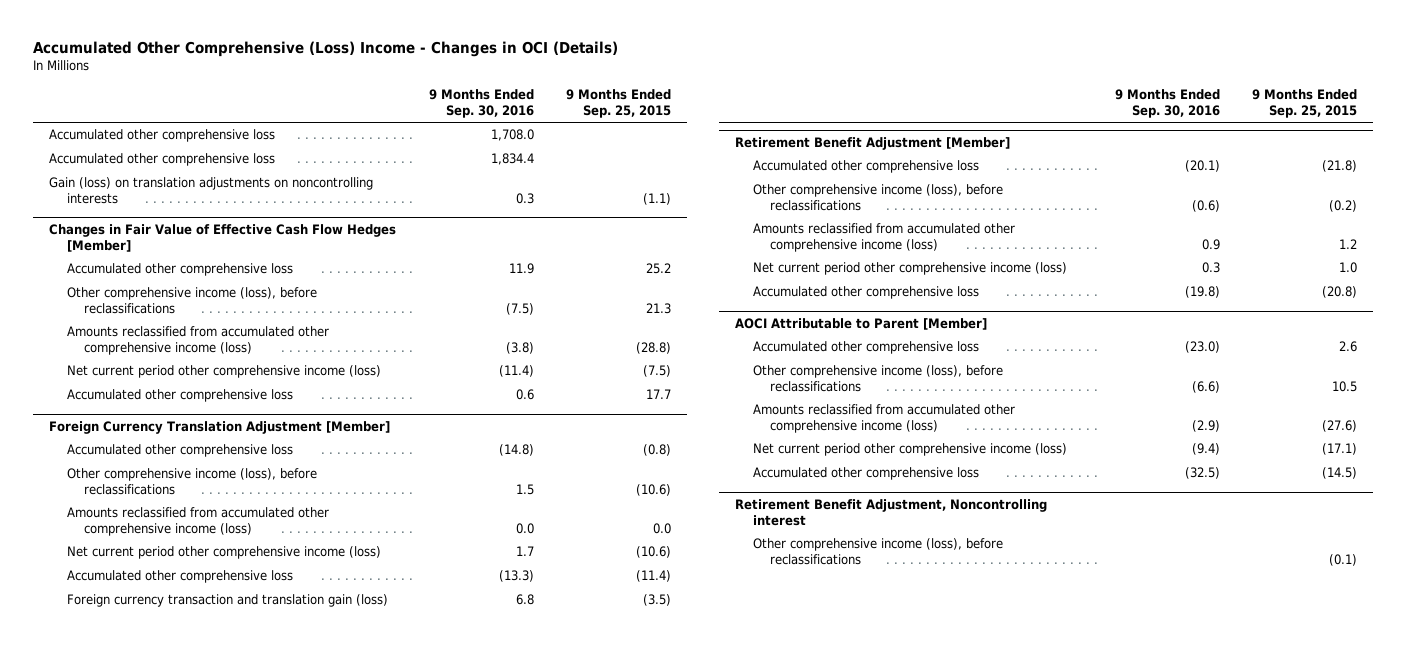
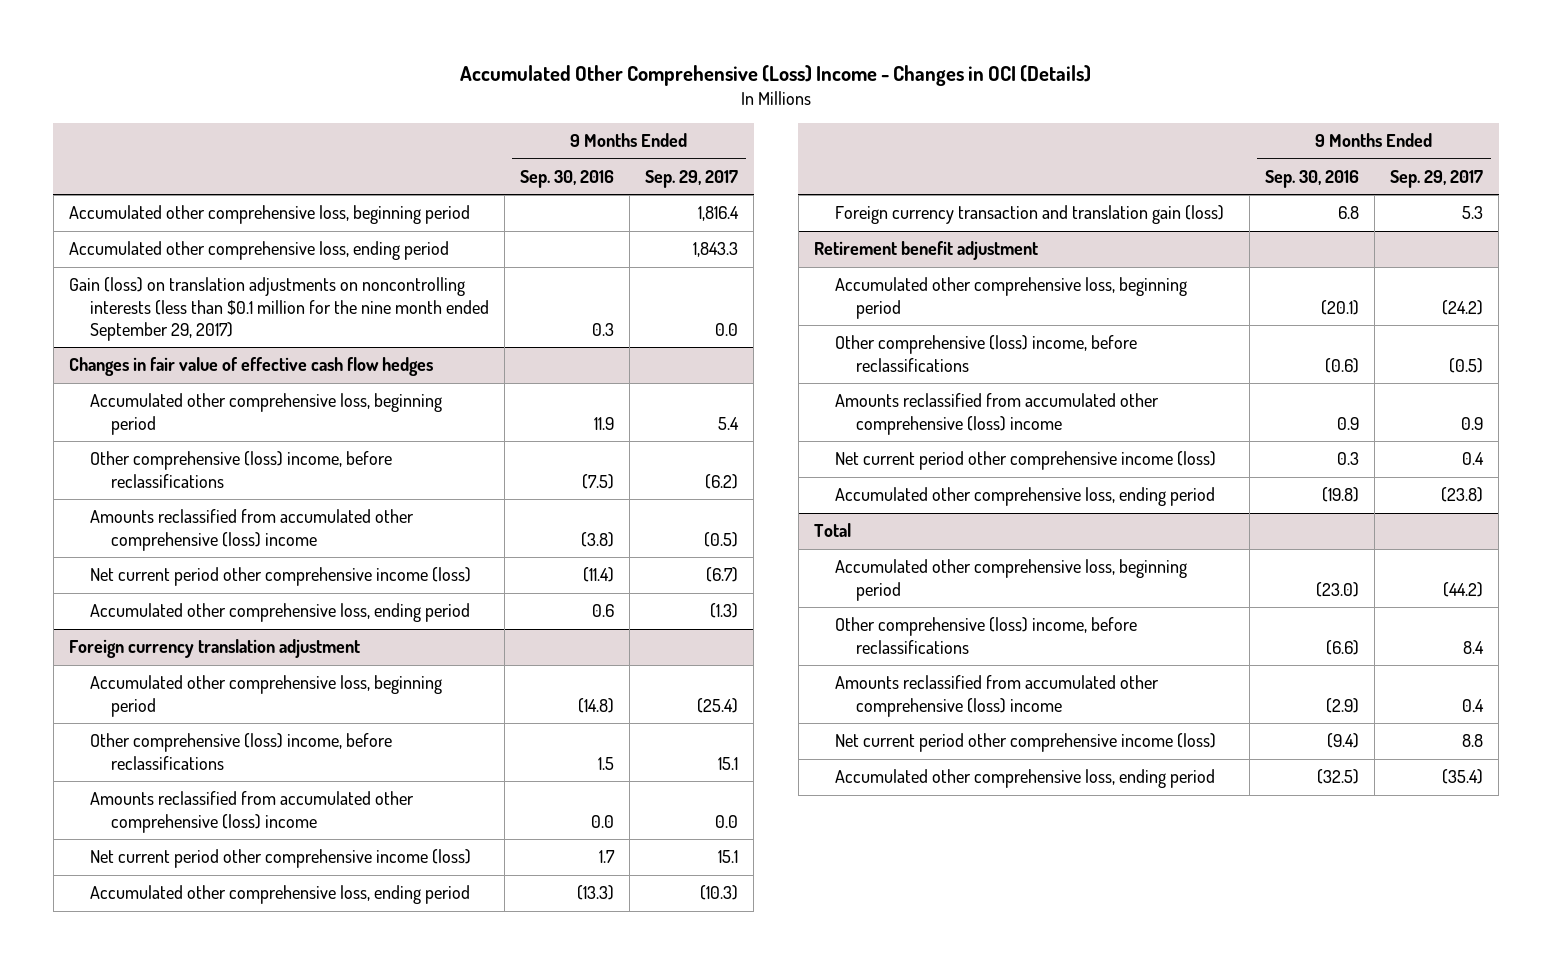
- | 9 Months Ended Sep. 30, 2016 | 9 Months Ended Sep. 25, 2015
+ | 9 Months Ended Sep. 30, 2016 | 9 Months Ended Sep. 29, 2017
- Accumulated other comprehensive loss | 1,708.0 |
- Accumulated other comprehensive loss | 1,834.4 |
- Gain (loss) on translation adjustments on noncontrolling interests | 0.3 | (1.1)
- Changes in Fair Value of Effective Cash Flow Hedges [Member]
- Accumulated other comprehensive loss | 11.9 | 25.2
- Other comprehensive income (loss), before reclassifications | (7.5) | 21.3
- Amounts reclassified from accumulated other comprehensive income (loss) | (3.8) | (28.8)
+ Accumulated other comprehensive loss, beginning period | | 1,816.4
+ Accumulated other comprehensive loss, ending period | | 1,843.3
+ Gain (loss) on translation adjustments on noncontrolling interests (less than $0.1 million for the nine month ended September 29, 2017) | 0.3 | 0.0
+ Changes in fair value of effective cash flow hedges
+ Accumulated other comprehensive loss, beginning period | 11.9 | 5.4
+ Other comprehensive (loss) income, before reclassifications | (7.5) | (6.2)
+ Amounts reclassified from accumulated other comprehensive (loss) income | (3.8) | (0.5)
- Accumulated other comprehensive loss | 0.6 | 17.7
- Foreign Currency Translation Adjustment [Member]
- Accumulated other comprehensive loss | (14.8) | (0.8)
- Other comprehensive income (loss), before reclassifications | 1.5 | (10.6)
- Amounts reclassified from accumulated other comprehensive income (loss) | 0.0 | 0.0
+ Accumulated other comprehensive loss, ending period | 0.6 | (1.3)
+ Foreign currency translation adjustment
+ Accumulated other comprehensive loss, beginning period | (14.8) | (25.4)
+ Other comprehensive (loss) income, before reclassifications | 1.5 | 15.1
+ Amounts reclassified from accumulated other comprehensive (loss) income | 0.0 | 0.0
- Accumulated other comprehensive loss | (13.3) | (11.4)
+ Accumulated other comprehensive loss, ending period | (13.3) | (10.3)
- Retirement Benefit Adjustment [Member]
- Accumulated other comprehensive loss | (20.1) | (21.8)
- Other comprehensive income (loss), before reclassifications | (0.6) | (0.2)
- Amounts reclassified from accumulated other comprehensive income (loss) | 0.9 | 1.2
+ Retirement benefit adjustment
+ Accumulated other comprehensive loss, beginning period | (20.1) | (24.2)
+ Other comprehensive (loss) income, before reclassifications | (0.6) | (0.5)
+ Amounts reclassified from accumulated other comprehensive (loss) income | 0.9 | 0.9
- Accumulated other comprehensive loss | (19.8) | (20.8)
- AOCI Attributable to Parent [Member]
- Accumulated other comprehensive loss | (23.0) | 2.6
- Other comprehensive income (loss), before reclassifications | (6.6) | 10.5
- Amounts reclassified from accumulated other comprehensive income (loss) | (2.9) | (27.6)
+ Accumulated other comprehensive loss, ending period | (19.8) | (23.8)
+ Total
+ Accumulated other comprehensive loss, beginning period | (23.0) | (44.2)
+ Other comprehensive (loss) income, before reclassifications | (6.6) | 8.4
+ Amounts reclassified from accumulated other comprehensive (loss) income | (2.9) | 0.4
- Accumulated other comprehensive loss | (32.5) | (14.5)
- Retirement Benefit Adjustment, Noncontrolling interest
- Other comprehensive income (loss), before reclassifications | | (0.1)
+ Accumulated other comprehensive loss, ending period | (32.5) | (35.4)

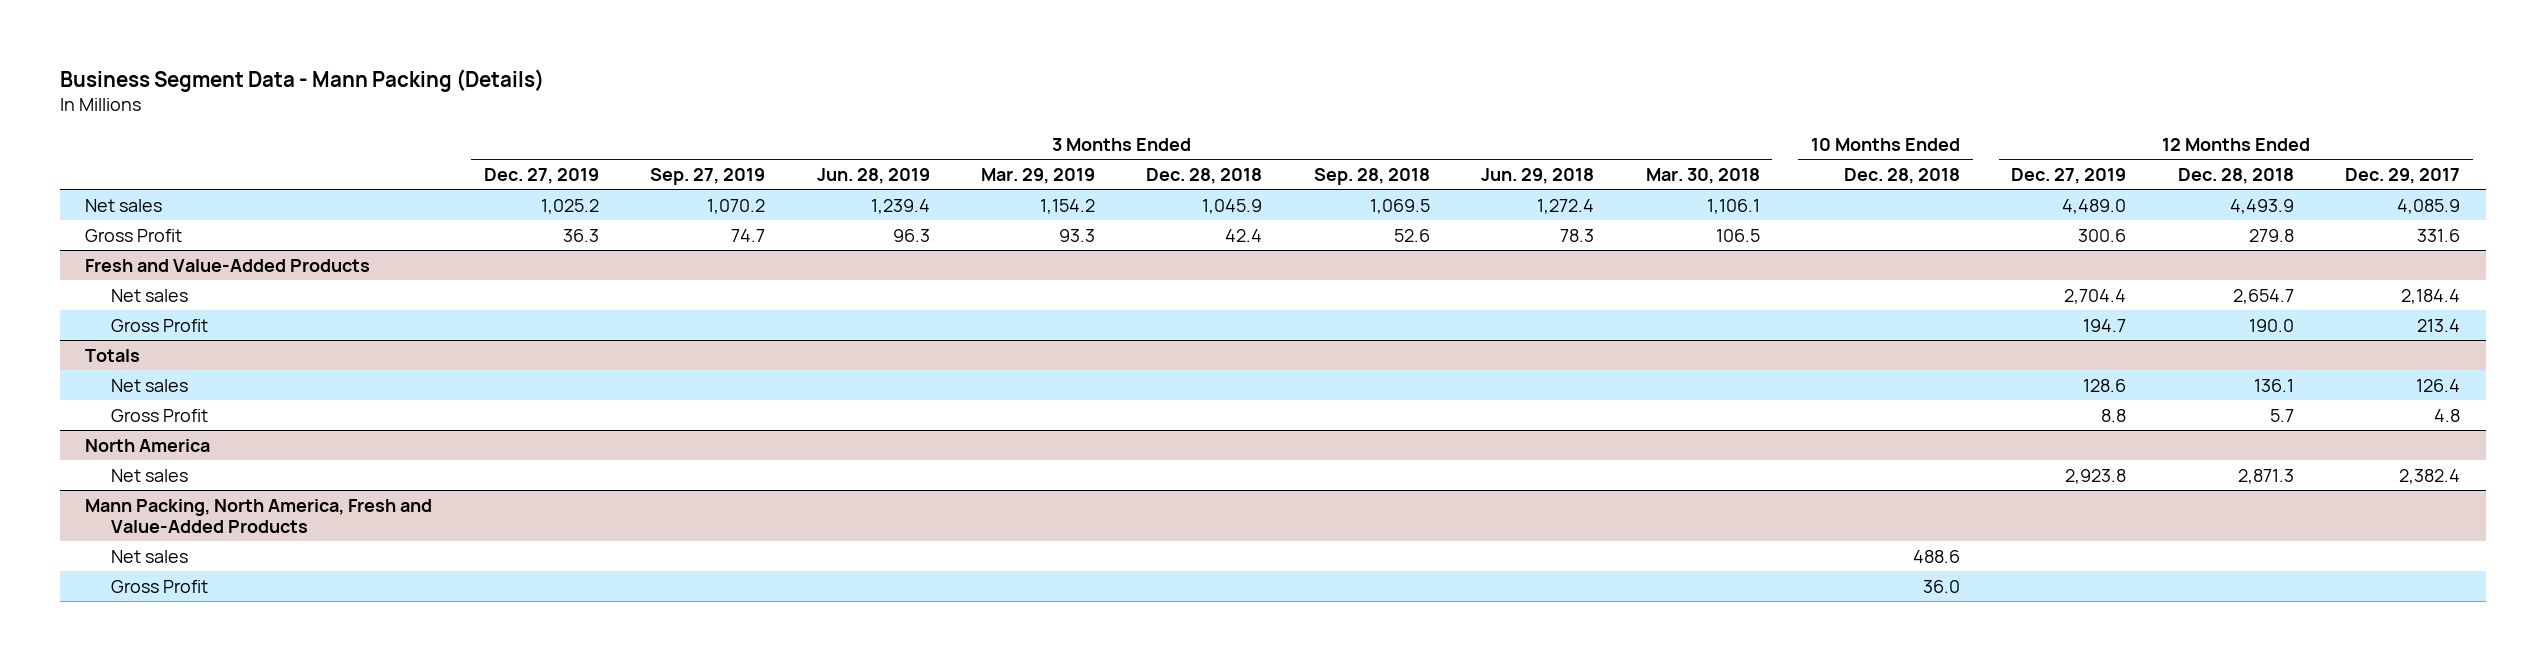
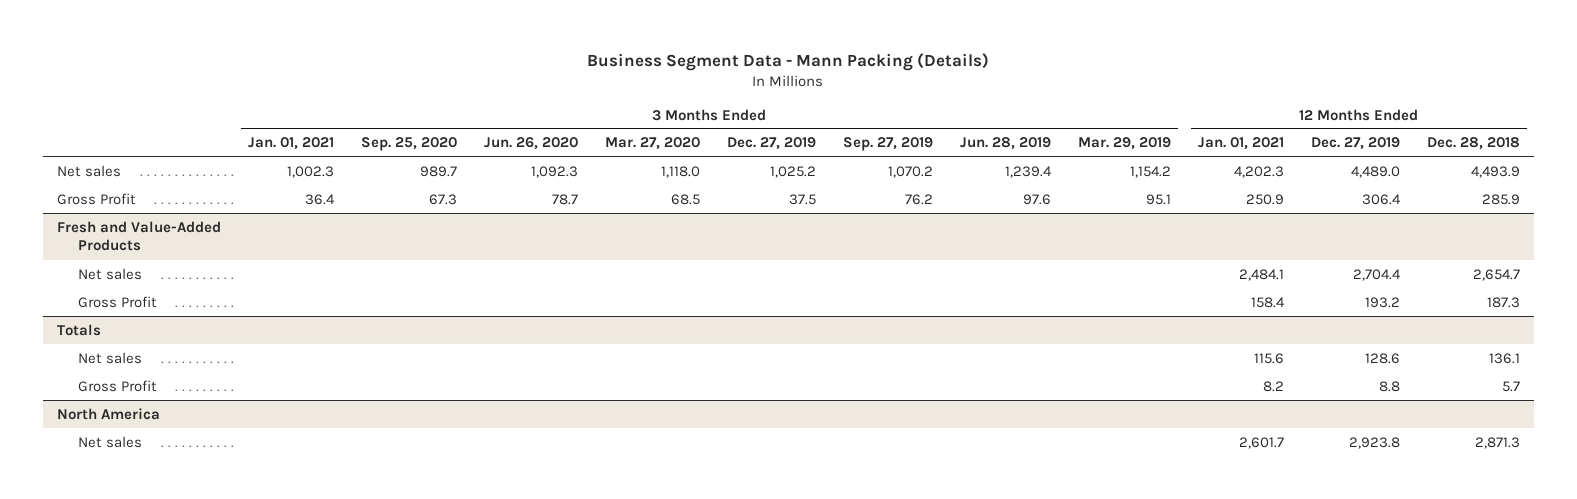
- | 3 Months Ended Dec. 27, 2019 | 3 Months Ended Sep. 27, 2019 | 3 Months Ended Jun. 28, 2019 | 3 Months Ended Mar. 29, 2019 | 3 Months Ended Dec. 28, 2018 | 3 Months Ended Sep. 28, 2018 | 3 Months Ended Jun. 29, 2018 | 3 Months Ended Mar. 30, 2018 | 10 Months Ended Dec. 28, 2018 | 12 Months Ended Dec. 27, 2019 | 12 Months Ended Dec. 28, 2018 | 12 Months Ended Dec. 29, 2017
+ | 3 Months Ended Jan. 01, 2021 | 3 Months Ended Sep. 25, 2020 | 3 Months Ended Jun. 26, 2020 | 3 Months Ended Mar. 27, 2020 | 3 Months Ended Dec. 27, 2019 | 3 Months Ended Sep. 27, 2019 | 3 Months Ended Jun. 28, 2019 | 3 Months Ended Mar. 29, 2019 | 12 Months Ended Jan. 01, 2021 | 12 Months Ended Dec. 27, 2019 | 12 Months Ended Dec. 28, 2018
- Gross Profit | 36.3 | 74.7 | 96.3 | 93.3 | 42.4 | 52.6 | 78.3 | 106.5 | | 300.6 | 279.8 | 331.6
+ Gross Profit | 36.4 | 67.3 | 78.7 | 68.5 | 37.5 | 76.2 | 97.6 | 95.1 | 250.9 | 306.4 | 285.9
@ Fresh and Value-Added Products
- Gross Profit | | | | | | | | | | 194.7 | 190.0 | 213.4
+ Gross Profit | | | | | | | | | 158.4 | 193.2 | 187.3
- Mann Packing, North America, Fresh and Value-Added Products
- Net sales | | | | | | | | | 488.6 | | |
- Gross Profit | | | | | | | | | 36.0 | | |

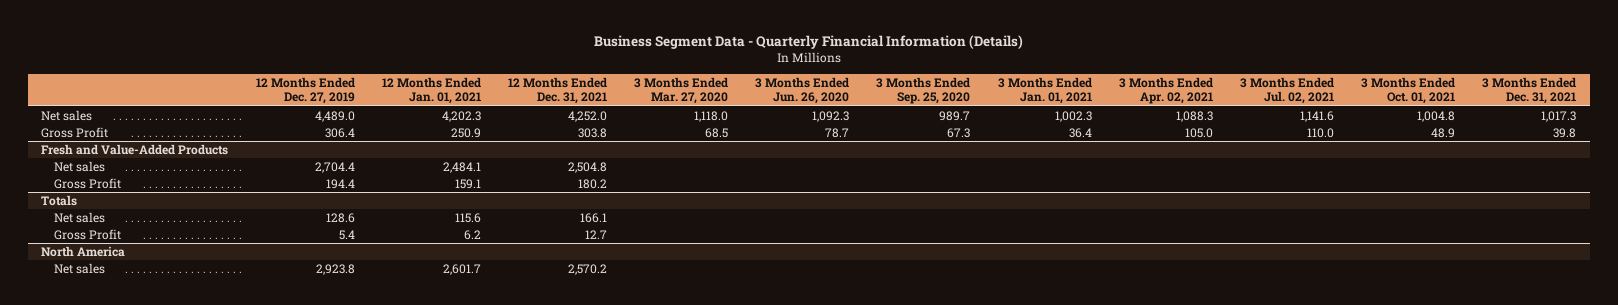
- Business Segment Data - Mann Packing (Details)
+ Business Segment Data - Quarterly Financial Information (Details)
- | 3 Months Ended Jan. 01, 2021 | 3 Months Ended Sep. 25, 2020 | 3 Months Ended Jun. 26, 2020 | 3 Months Ended Mar. 27, 2020 | 3 Months Ended Dec. 27, 2019 | 3 Months Ended Sep. 27, 2019 | 3 Months Ended Jun. 28, 2019 | 3 Months Ended Mar. 29, 2019 | 12 Months Ended Jan. 01, 2021 | 12 Months Ended Dec. 27, 2019 | 12 Months Ended Dec. 28, 2018
+ | 12 Months Ended Dec. 27, 2019 | 12 Months Ended Jan. 01, 2021 | 12 Months Ended Dec. 31, 2021 | 3 Months Ended Mar. 27, 2020 | 3 Months Ended Jun. 26, 2020 | 3 Months Ended Sep. 25, 2020 | 3 Months Ended Jan. 01, 2021 | 3 Months Ended Apr. 02, 2021 | 3 Months Ended Jul. 02, 2021 | 3 Months Ended Oct. 01, 2021 | 3 Months Ended Dec. 31, 2021
@ Fresh and Value-Added Products
- Gross Profit | | | | | | | | | 158.4 | 193.2 | 187.3
+ Gross Profit | 194.4 | 159.1 | 180.2 | | | | | | | |
@ Totals
- Gross Profit | | | | | | | | | 8.2 | 8.8 | 5.7
+ Gross Profit | 5.4 | 6.2 | 12.7 | | | | | | | |

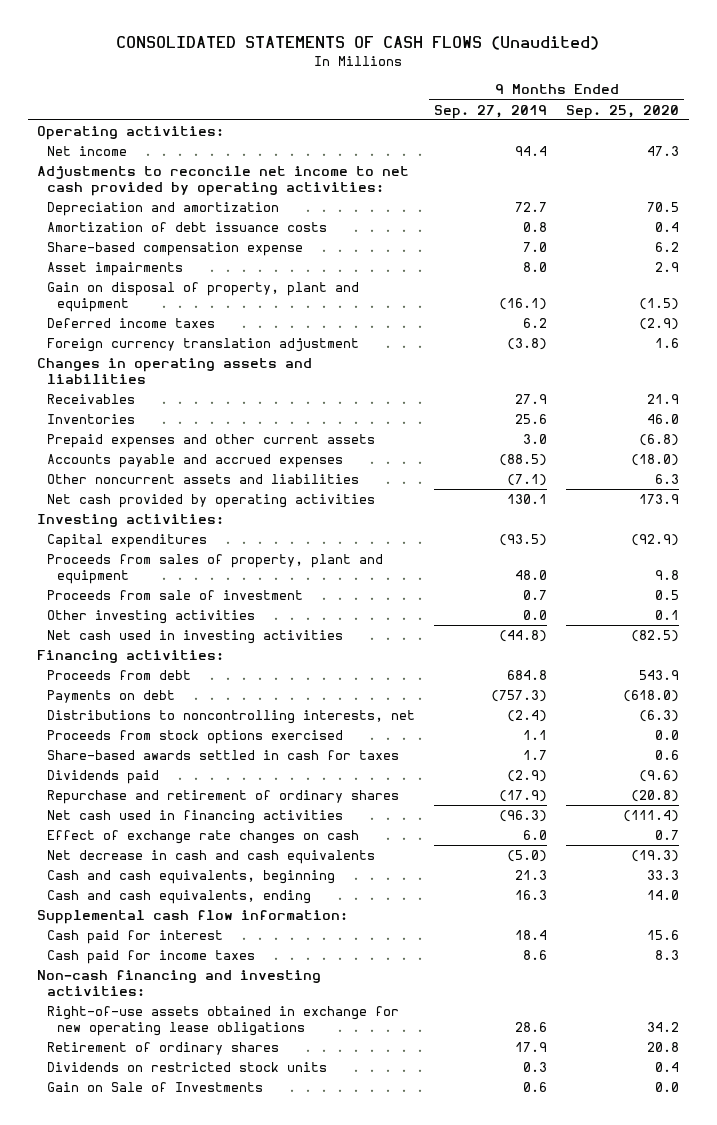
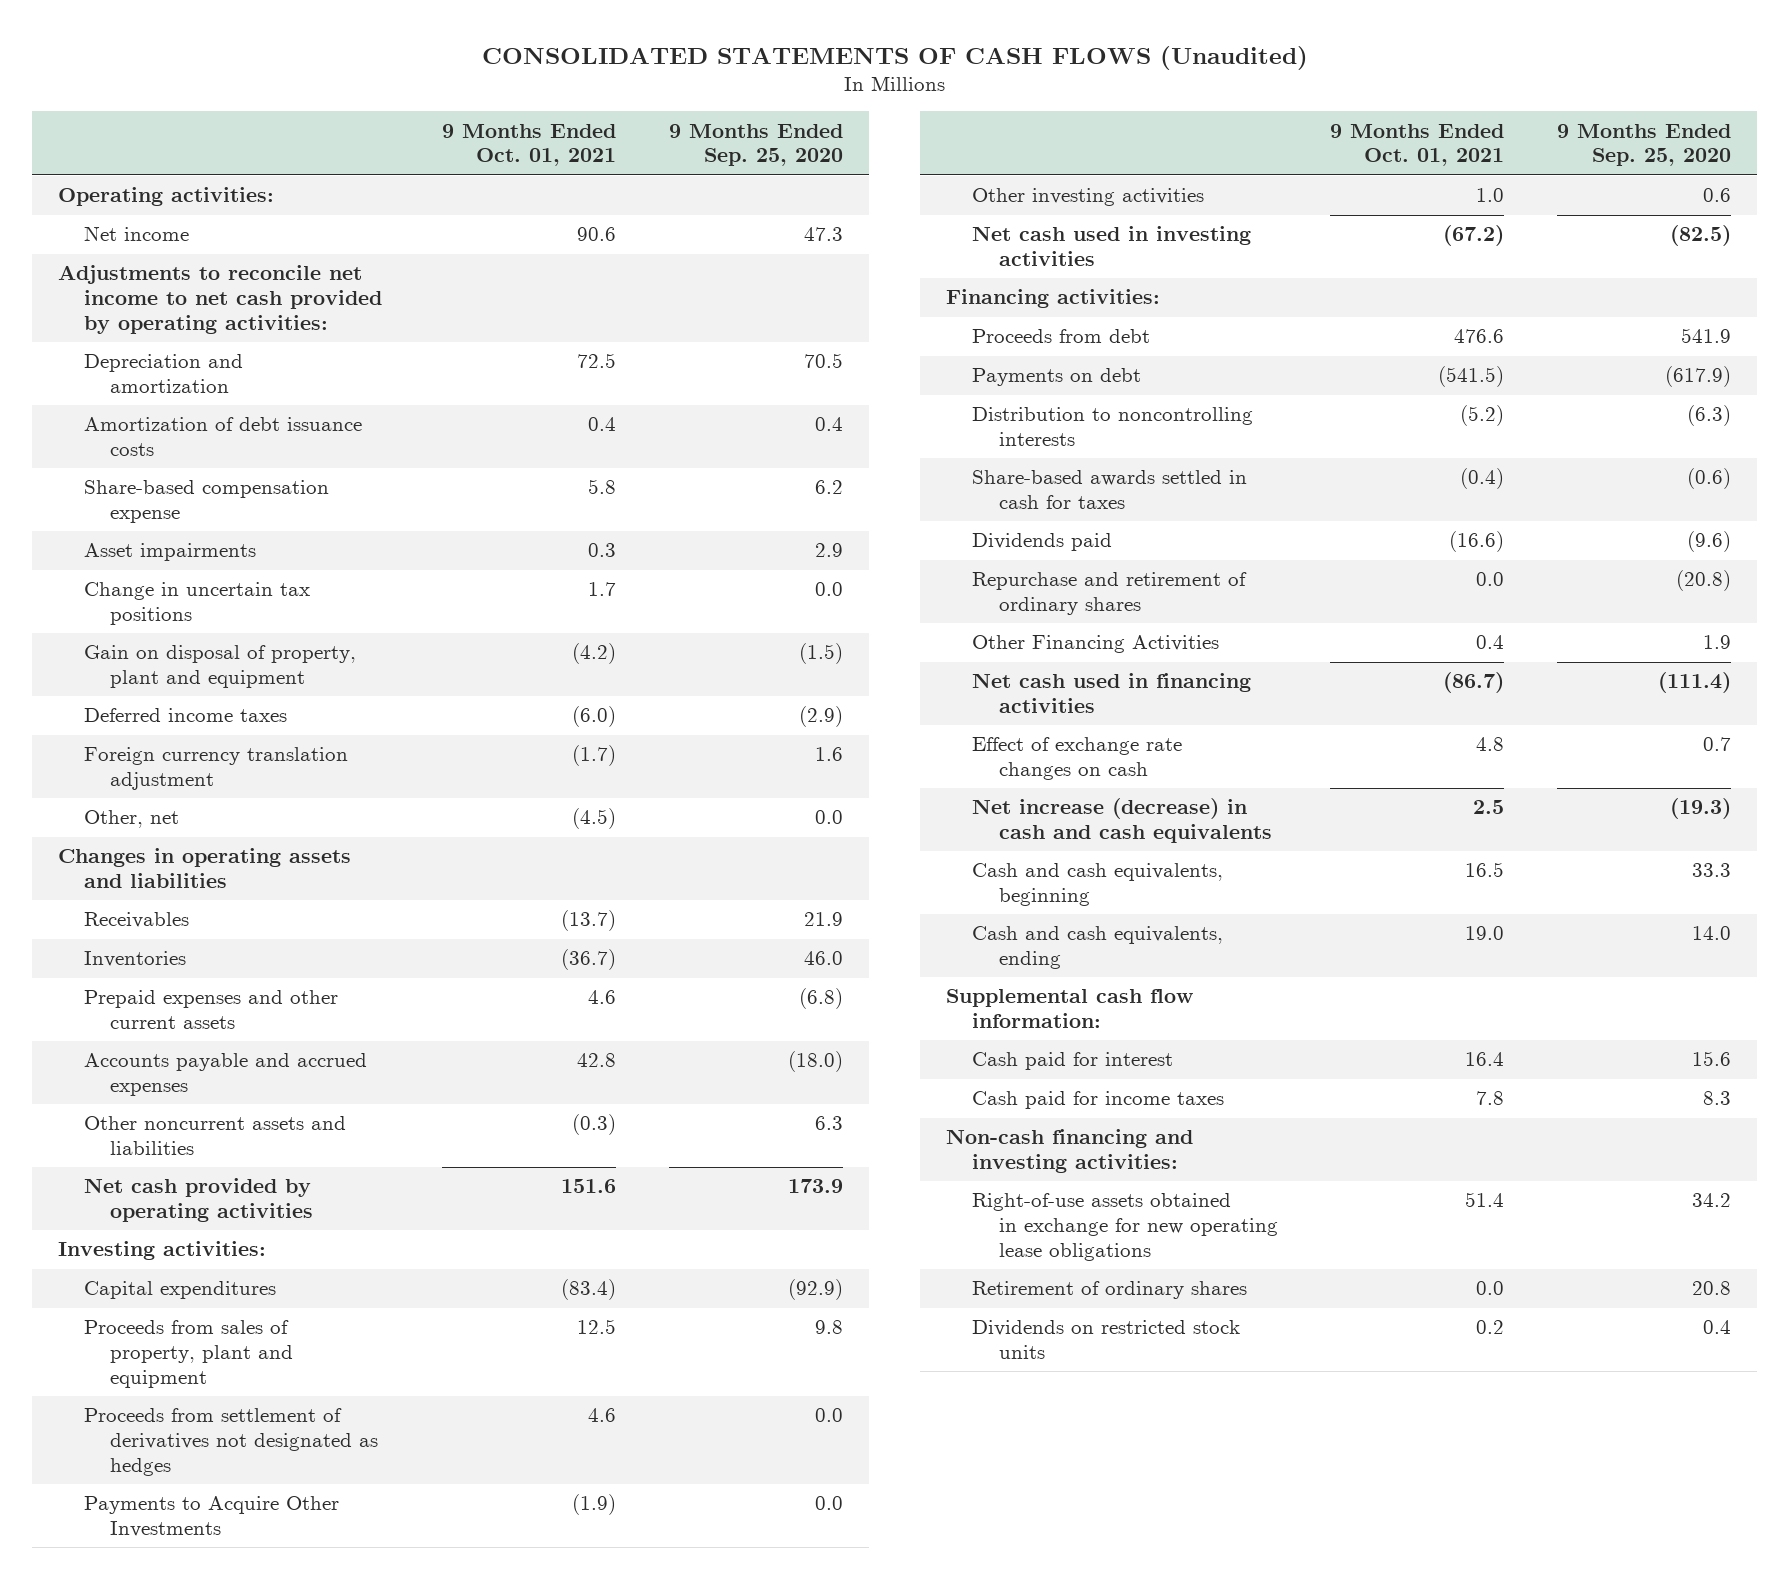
- | 9 Months Ended Sep. 27, 2019 | 9 Months Ended Sep. 25, 2020
+ | 9 Months Ended Oct. 01, 2021 | 9 Months Ended Sep. 25, 2020
+ Change in uncertain tax positions | 1.7 | 0.0
+ Other, net | (4.5) | 0.0
- Proceeds from sale of investment | 0.7 | 0.5
- Other investing activities | 0.0 | 0.1
+ Proceeds from settlement of derivatives not designated as hedges | 4.6 | 0.0
+ Payments to Acquire Other Investments | (1.9) | 0.0
+ Other investing activities | 1.0 | 0.6
- Proceeds from debt | 684.8 | 543.9
- Payments on debt | (757.3) | (618.0)
- Distributions to noncontrolling interests, net | (2.4) | (6.3)
- Proceeds from stock options exercised | 1.1 | 0.0
- Share-based awards settled in cash for taxes | 1.7 | 0.6
+ Proceeds from debt | 476.6 | 541.9
+ Payments on debt | (541.5) | (617.9)
+ Distribution to noncontrolling interests | (5.2) | (6.3)
+ Share-based awards settled in cash for taxes | (0.4) | (0.6)
+ Other Financing Activities | 0.4 | 1.9
- Net decrease in cash and cash equivalents | (5.0) | (19.3)
+ Net increase (decrease) in cash and cash equivalents | 2.5 | (19.3)
- Gain on Sale of Investments | 0.6 | 0.0

